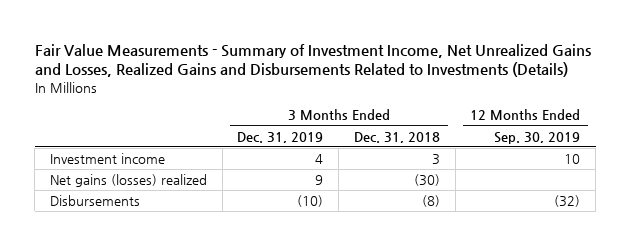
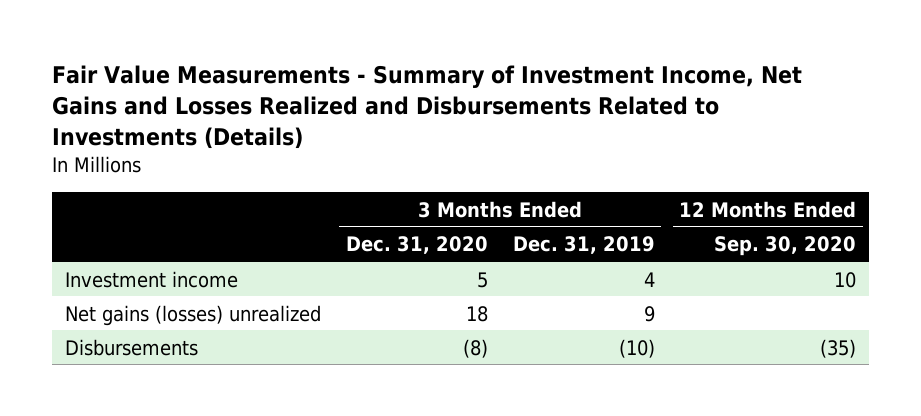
- Fair Value Measurements - Summary of Investment Income, Net Unrealized Gains and Losses, Realized Gains and Disbursements Related to Investments (Details)
+ Fair Value Measurements - Summary of Investment Income, Net Gains and Losses Realized and Disbursements Related to Investments (Details)
- | 3 Months Ended Dec. 31, 2019 | 3 Months Ended Dec. 31, 2018 | 12 Months Ended Sep. 30, 2019
+ | 3 Months Ended Dec. 31, 2020 | 3 Months Ended Dec. 31, 2019 | 12 Months Ended Sep. 30, 2020
- Net gains (losses) realized | 9 | (30) |
+ Net gains (losses) unrealized | 18 | 9 |

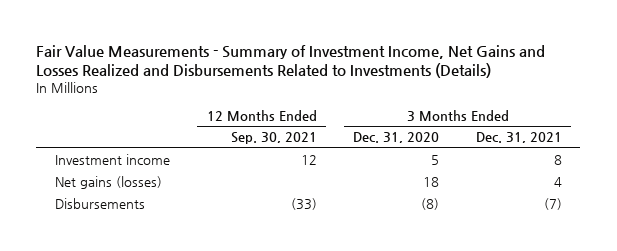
- | 3 Months Ended Dec. 31, 2020 | 3 Months Ended Dec. 31, 2019 | 12 Months Ended Sep. 30, 2020
+ | 12 Months Ended Sep. 30, 2021 | 3 Months Ended Dec. 31, 2020 | 3 Months Ended Dec. 31, 2021
- Net gains (losses) unrealized | 18 | 9 |
+ Net gains (losses) | | 18 | 4

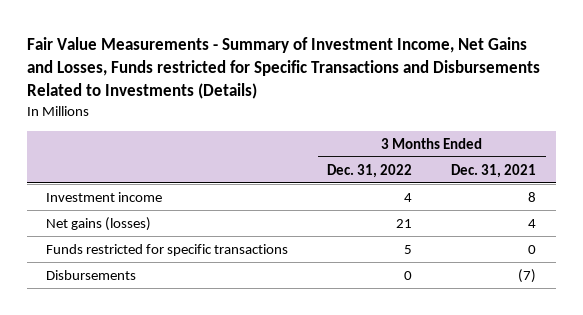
- Fair Value Measurements - Summary of Investment Income, Net Gains and Losses Realized and Disbursements Related to Investments (Details)
+ Fair Value Measurements - Summary of Investment Income, Net Gains and Losses, Funds restricted for Specific Transactions and Disbursements Related to Investments (Details)
- | 12 Months Ended Sep. 30, 2021 | 3 Months Ended Dec. 31, 2020 | 3 Months Ended Dec. 31, 2021
+ | 3 Months Ended Dec. 31, 2022 | 3 Months Ended Dec. 31, 2021
+ Funds restricted for specific transactions | 5 | 0

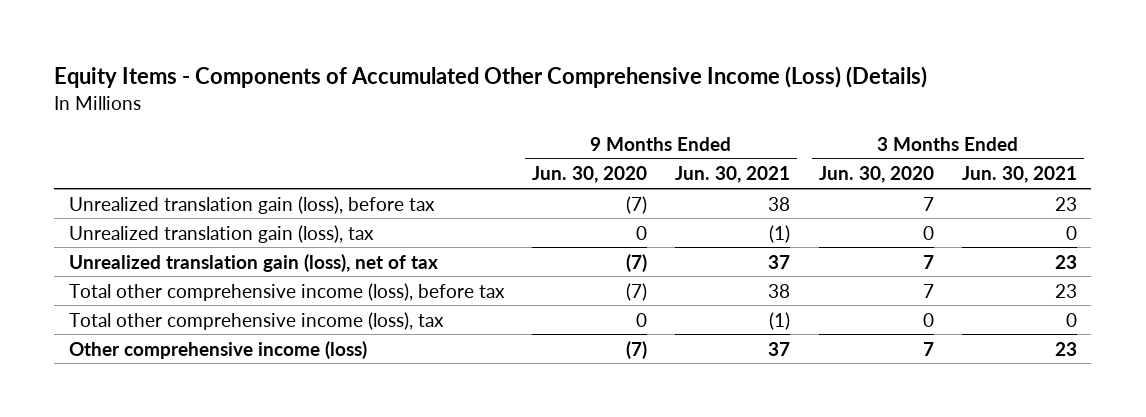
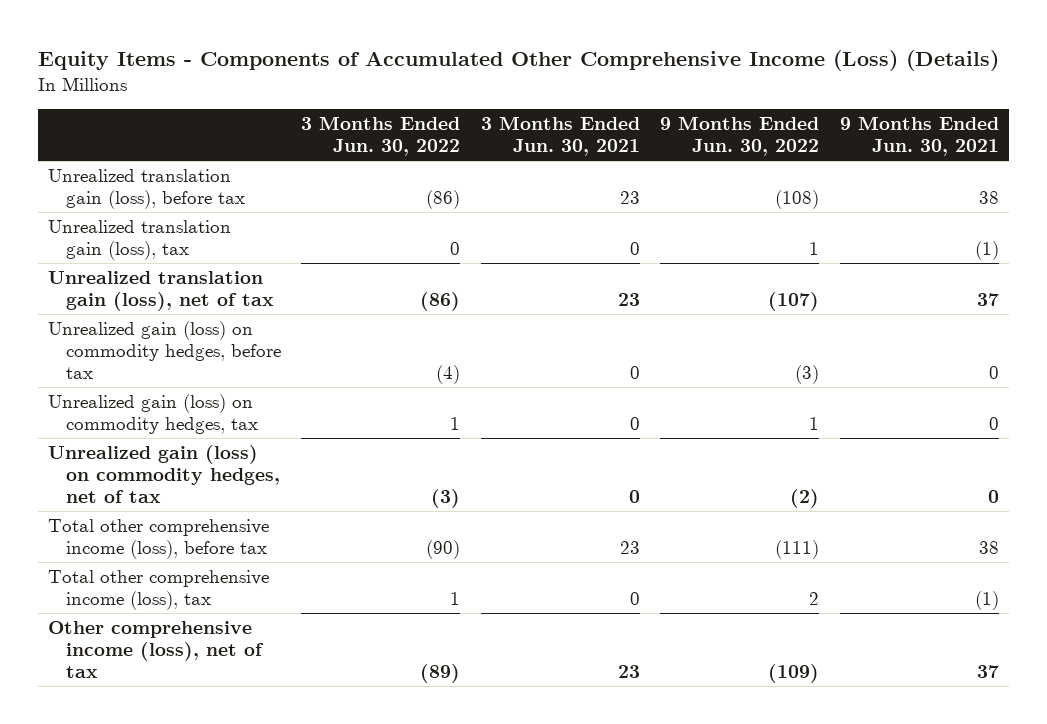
- | 9 Months Ended Jun. 30, 2020 | 9 Months Ended Jun. 30, 2021 | 3 Months Ended Jun. 30, 2020 | 3 Months Ended Jun. 30, 2021
+ | 3 Months Ended Jun. 30, 2022 | 3 Months Ended Jun. 30, 2021 | 9 Months Ended Jun. 30, 2022 | 9 Months Ended Jun. 30, 2021
+ Unrealized gain (loss) on commodity hedges, before tax | (4) | 0 | (3) | 0
+ Unrealized gain (loss) on commodity hedges, tax | 1 | 0 | 1 | 0
+ Unrealized gain (loss) on commodity hedges, net of tax | (3) | 0 | (2) | 0
- Other comprehensive income (loss) | (7) | 37 | 7 | 23
+ Other comprehensive income (loss), net of tax | (89) | 23 | (109) | 37

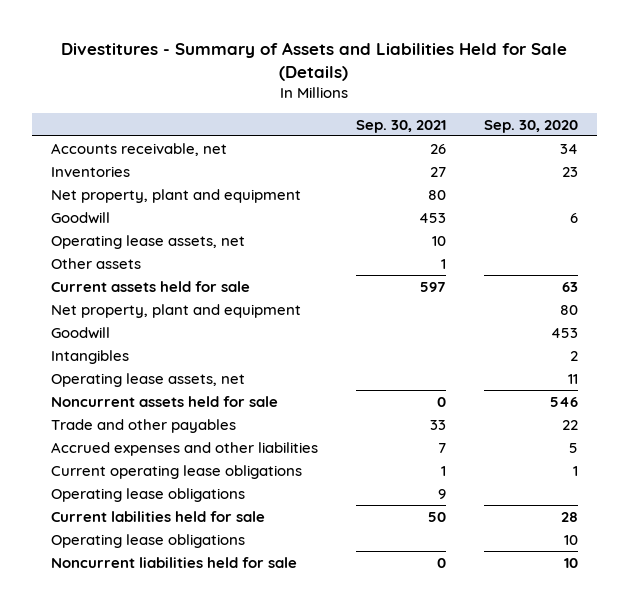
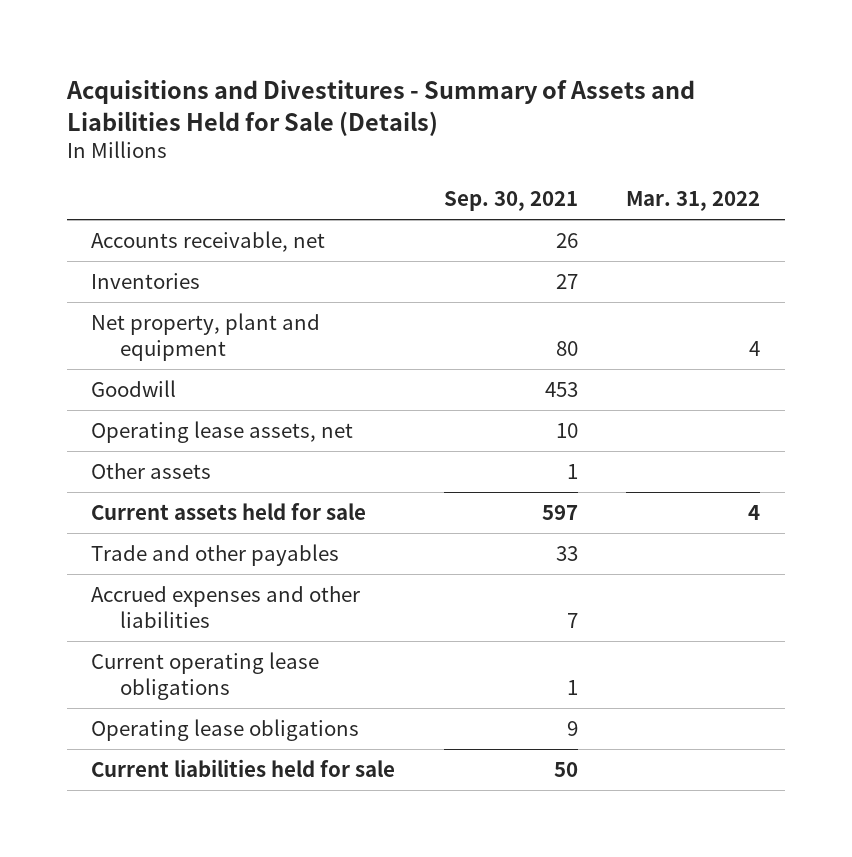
- Divestitures - Summary of Assets and Liabilities Held for Sale (Details)
+ Acquisitions and Divestitures - Summary of Assets and Liabilities Held for Sale (Details)
- | Sep. 30, 2021 | Sep. 30, 2020
+ | Sep. 30, 2021 | Mar. 31, 2022
- Net property, plant and equipment | | 80
- Goodwill | | 453
- Intangibles | | 2
- Operating lease assets, net | | 11
- Noncurrent assets held for sale | 0 | 546
- Current labilities held for sale | 50 | 28
- Operating lease obligations | | 10
- Noncurrent liabilities held for sale | 0 | 10
+ Current liabilities held for sale | 50 |

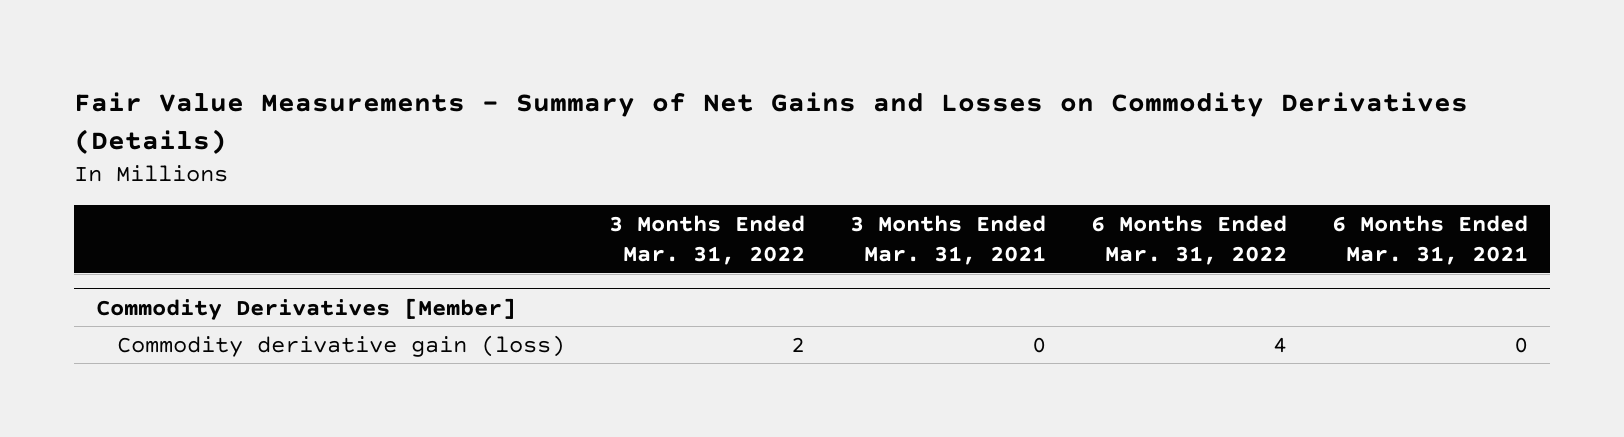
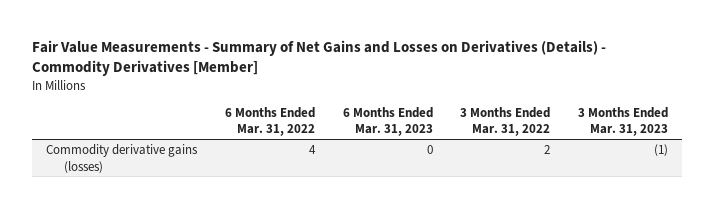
- Fair Value Measurements - Summary of Net Gains and Losses on Commodity Derivatives (Details)
+ Fair Value Measurements - Summary of Net Gains and Losses on Derivatives (Details) - Commodity Derivatives [Member]
- | 3 Months Ended Mar. 31, 2022 | 3 Months Ended Mar. 31, 2021 | 6 Months Ended Mar. 31, 2022 | 6 Months Ended Mar. 31, 2021
+ | 6 Months Ended Mar. 31, 2022 | 6 Months Ended Mar. 31, 2023 | 3 Months Ended Mar. 31, 2022 | 3 Months Ended Mar. 31, 2023
- Commodity Derivatives [Member]
- Commodity derivative gain (loss) | 2 | 0 | 4 | 0
+ Commodity derivative gains (losses) | 4 | 0 | 2 | (1)

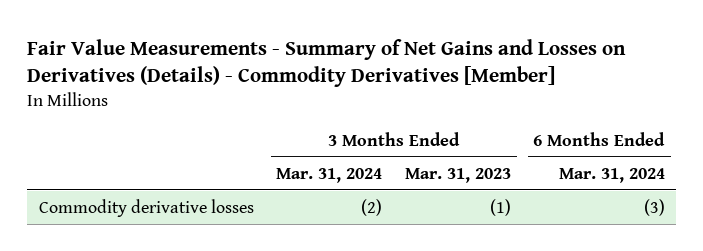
- | 6 Months Ended Mar. 31, 2022 | 6 Months Ended Mar. 31, 2023 | 3 Months Ended Mar. 31, 2022 | 3 Months Ended Mar. 31, 2023
+ | 3 Months Ended Mar. 31, 2024 | 3 Months Ended Mar. 31, 2023 | 6 Months Ended Mar. 31, 2024
- Commodity derivative gains (losses) | 4 | 0 | 2 | (1)
+ Commodity derivative losses | (2) | (1) | (3)

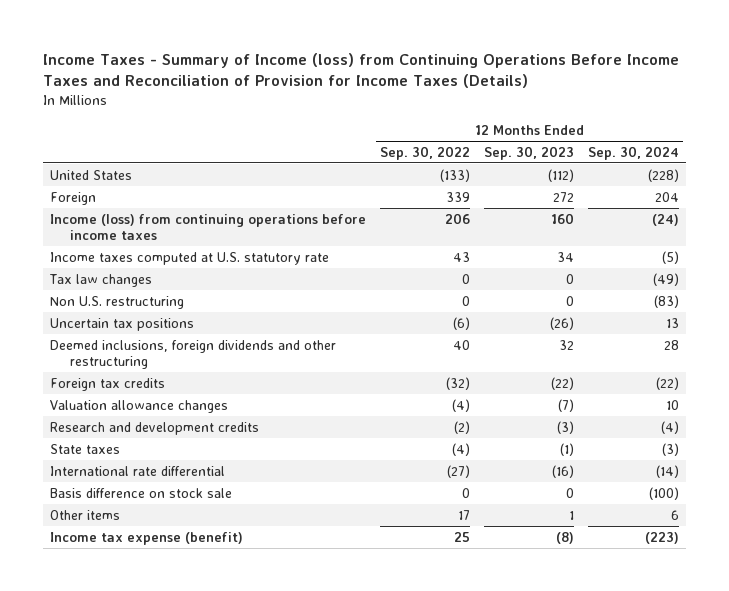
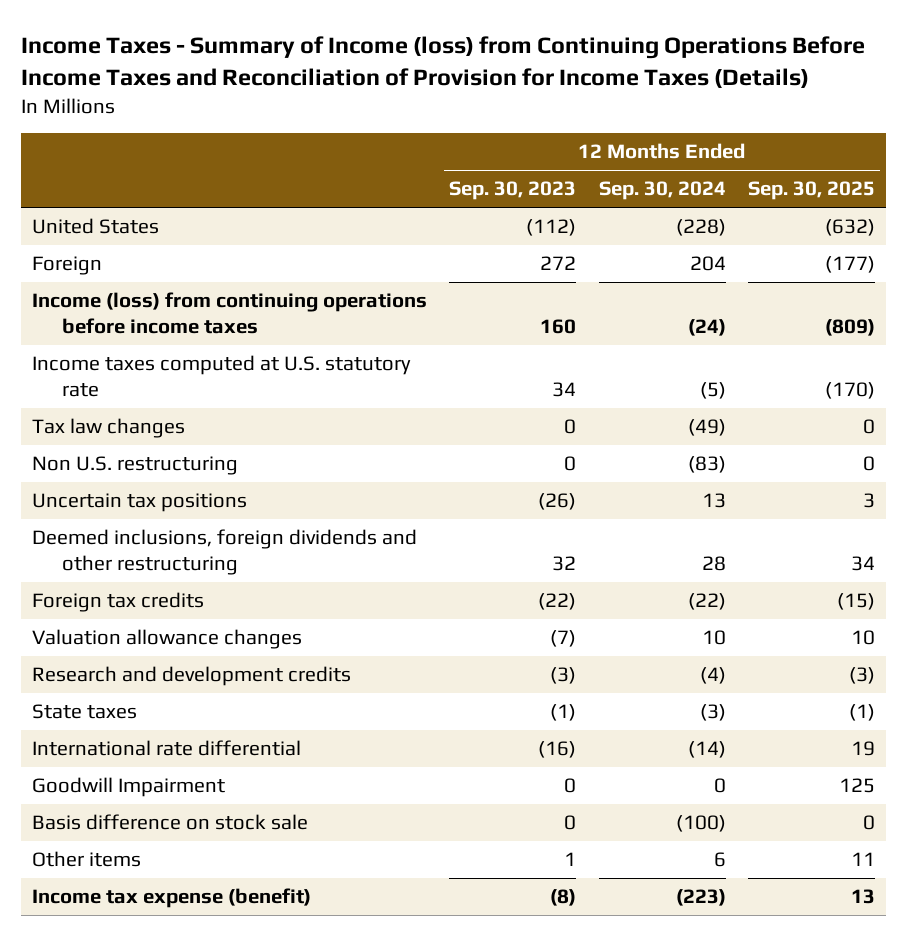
- | 12 Months Ended Sep. 30, 2022 | 12 Months Ended Sep. 30, 2023 | 12 Months Ended Sep. 30, 2024
+ | 12 Months Ended Sep. 30, 2023 | 12 Months Ended Sep. 30, 2024 | 12 Months Ended Sep. 30, 2025
+ Goodwill Impairment | 0 | 0 | 125

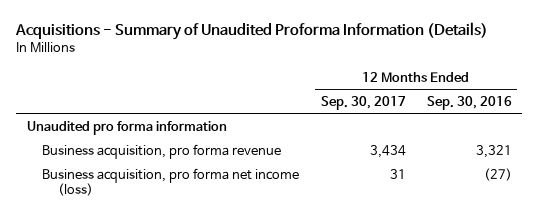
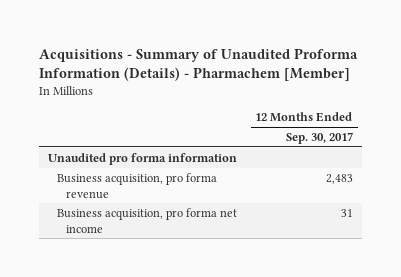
- Acquisitions - Summary of Unaudited Proforma Information (Details)
+ Acquisitions - Summary of Unaudited Proforma Information (Details) - Pharmachem [Member]
- | 12 Months Ended Sep. 30, 2017 | 12 Months Ended Sep. 30, 2016
+ | 12 Months Ended Sep. 30, 2017
- Business acquisition, pro forma revenue | 3,434 | 3,321
- Business acquisition, pro forma net income (loss) | 31 | (27)
+ Business acquisition, pro forma revenue | 2,483
+ Business acquisition, pro forma net income | 31

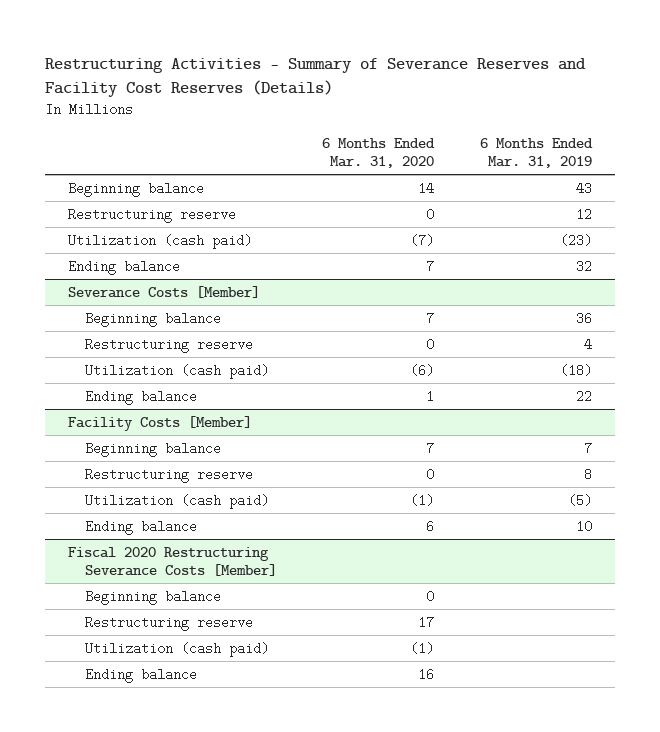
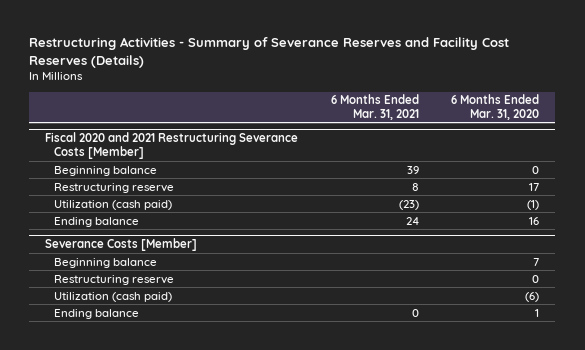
- | 6 Months Ended Mar. 31, 2020 | 6 Months Ended Mar. 31, 2019
+ | 6 Months Ended Mar. 31, 2021 | 6 Months Ended Mar. 31, 2020
- Beginning balance | 14 | 43
- Restructuring reserve | 0 | 12
- Utilization (cash paid) | (7) | (23)
- Ending balance | 7 | 32
+ Fiscal 2020 and 2021 Restructuring Severance Costs [Member]
+ Beginning balance | 39 | 0
+ Restructuring reserve | 8 | 17
+ Utilization (cash paid) | (23) | (1)
+ Ending balance | 24 | 16
- Facility Costs [Member]
- Beginning balance | 7 | 7
- Restructuring reserve | 0 | 8
- Utilization (cash paid) | (1) | (5)
- Ending balance | 6 | 10
- Fiscal 2020 Restructuring Severance Costs [Member]
- Beginning balance | 0 |
- Restructuring reserve | 17 |
- Utilization (cash paid) | (1) |
- Ending balance | 16 |

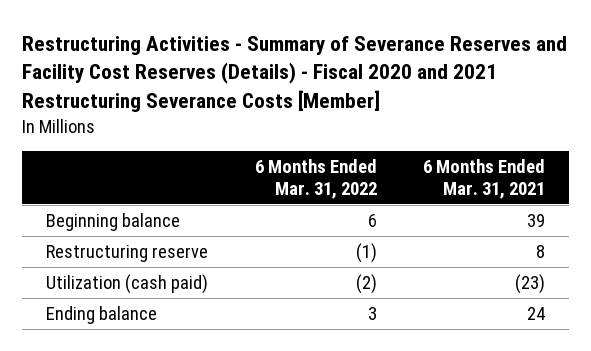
- Restructuring Activities - Summary of Severance Reserves and Facility Cost Reserves (Details)
+ Restructuring Activities - Summary of Severance Reserves and Facility Cost Reserves (Details) - Fiscal 2020 and 2021 Restructuring Severance Costs [Member]
- | 6 Months Ended Mar. 31, 2021 | 6 Months Ended Mar. 31, 2020
+ | 6 Months Ended Mar. 31, 2022 | 6 Months Ended Mar. 31, 2021
- Fiscal 2020 and 2021 Restructuring Severance Costs [Member]
- Severance Costs [Member]
- Beginning balance | | 7
- Restructuring reserve | | 0
- Utilization (cash paid) | | (6)
- Ending balance | 0 | 1

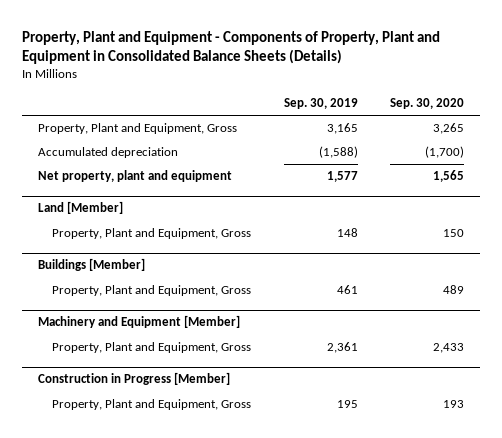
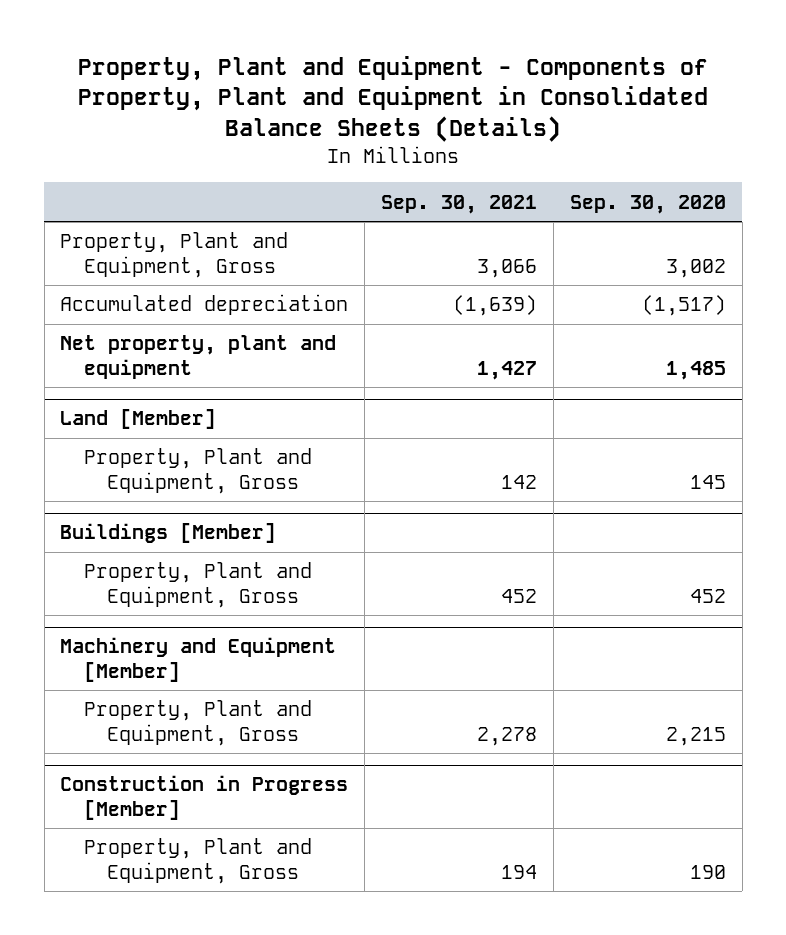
- | Sep. 30, 2019 | Sep. 30, 2020
+ | Sep. 30, 2021 | Sep. 30, 2020
- Property, Plant and Equipment, Gross | 3,165 | 3,265
- Accumulated depreciation | (1,588) | (1,700)
- Net property, plant and equipment | 1,577 | 1,565
+ Property, Plant and Equipment, Gross | 3,066 | 3,002
+ Accumulated depreciation | (1,639) | (1,517)
+ Net property, plant and equipment | 1,427 | 1,485
@ Land [Member]
- Property, Plant and Equipment, Gross | 148 | 150
+ Property, Plant and Equipment, Gross | 142 | 145
@ Buildings [Member]
- Property, Plant and Equipment, Gross | 461 | 489
+ Property, Plant and Equipment, Gross | 452 | 452
@ Machinery and Equipment [Member]
- Property, Plant and Equipment, Gross | 2,361 | 2,433
+ Property, Plant and Equipment, Gross | 2,278 | 2,215
@ Construction in Progress [Member]
- Property, Plant and Equipment, Gross | 195 | 193
+ Property, Plant and Equipment, Gross | 194 | 190

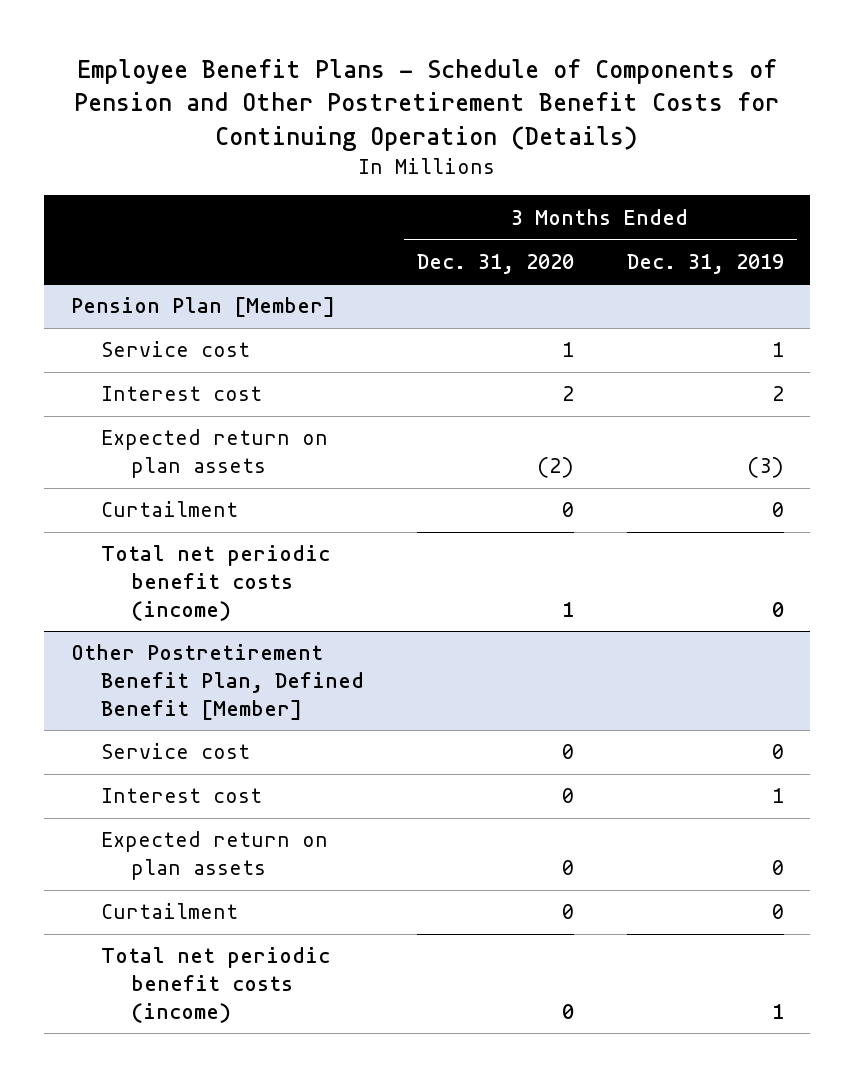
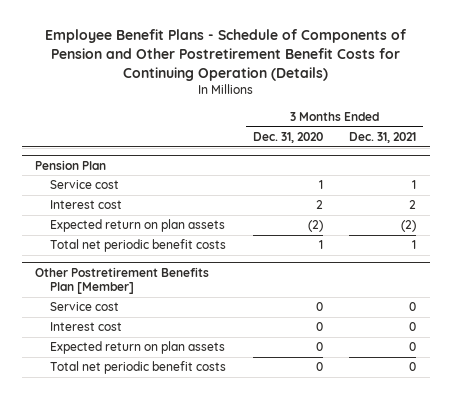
- | 3 Months Ended Dec. 31, 2020 | 3 Months Ended Dec. 31, 2019
+ | 3 Months Ended Dec. 31, 2020 | 3 Months Ended Dec. 31, 2021
- Pension Plan [Member]
+ Pension Plan
- Curtailment | 0 | 0
- Total net periodic benefit costs (income) | 1 | 0
- Other Postretirement Benefit Plan, Defined Benefit [Member]
+ Total net periodic benefit costs | 1 | 1
+ Other Postretirement Benefits Plan [Member]
- Curtailment | 0 | 0
- Total net periodic benefit costs (income) | 0 | 1
+ Total net periodic benefit costs | 0 | 0

